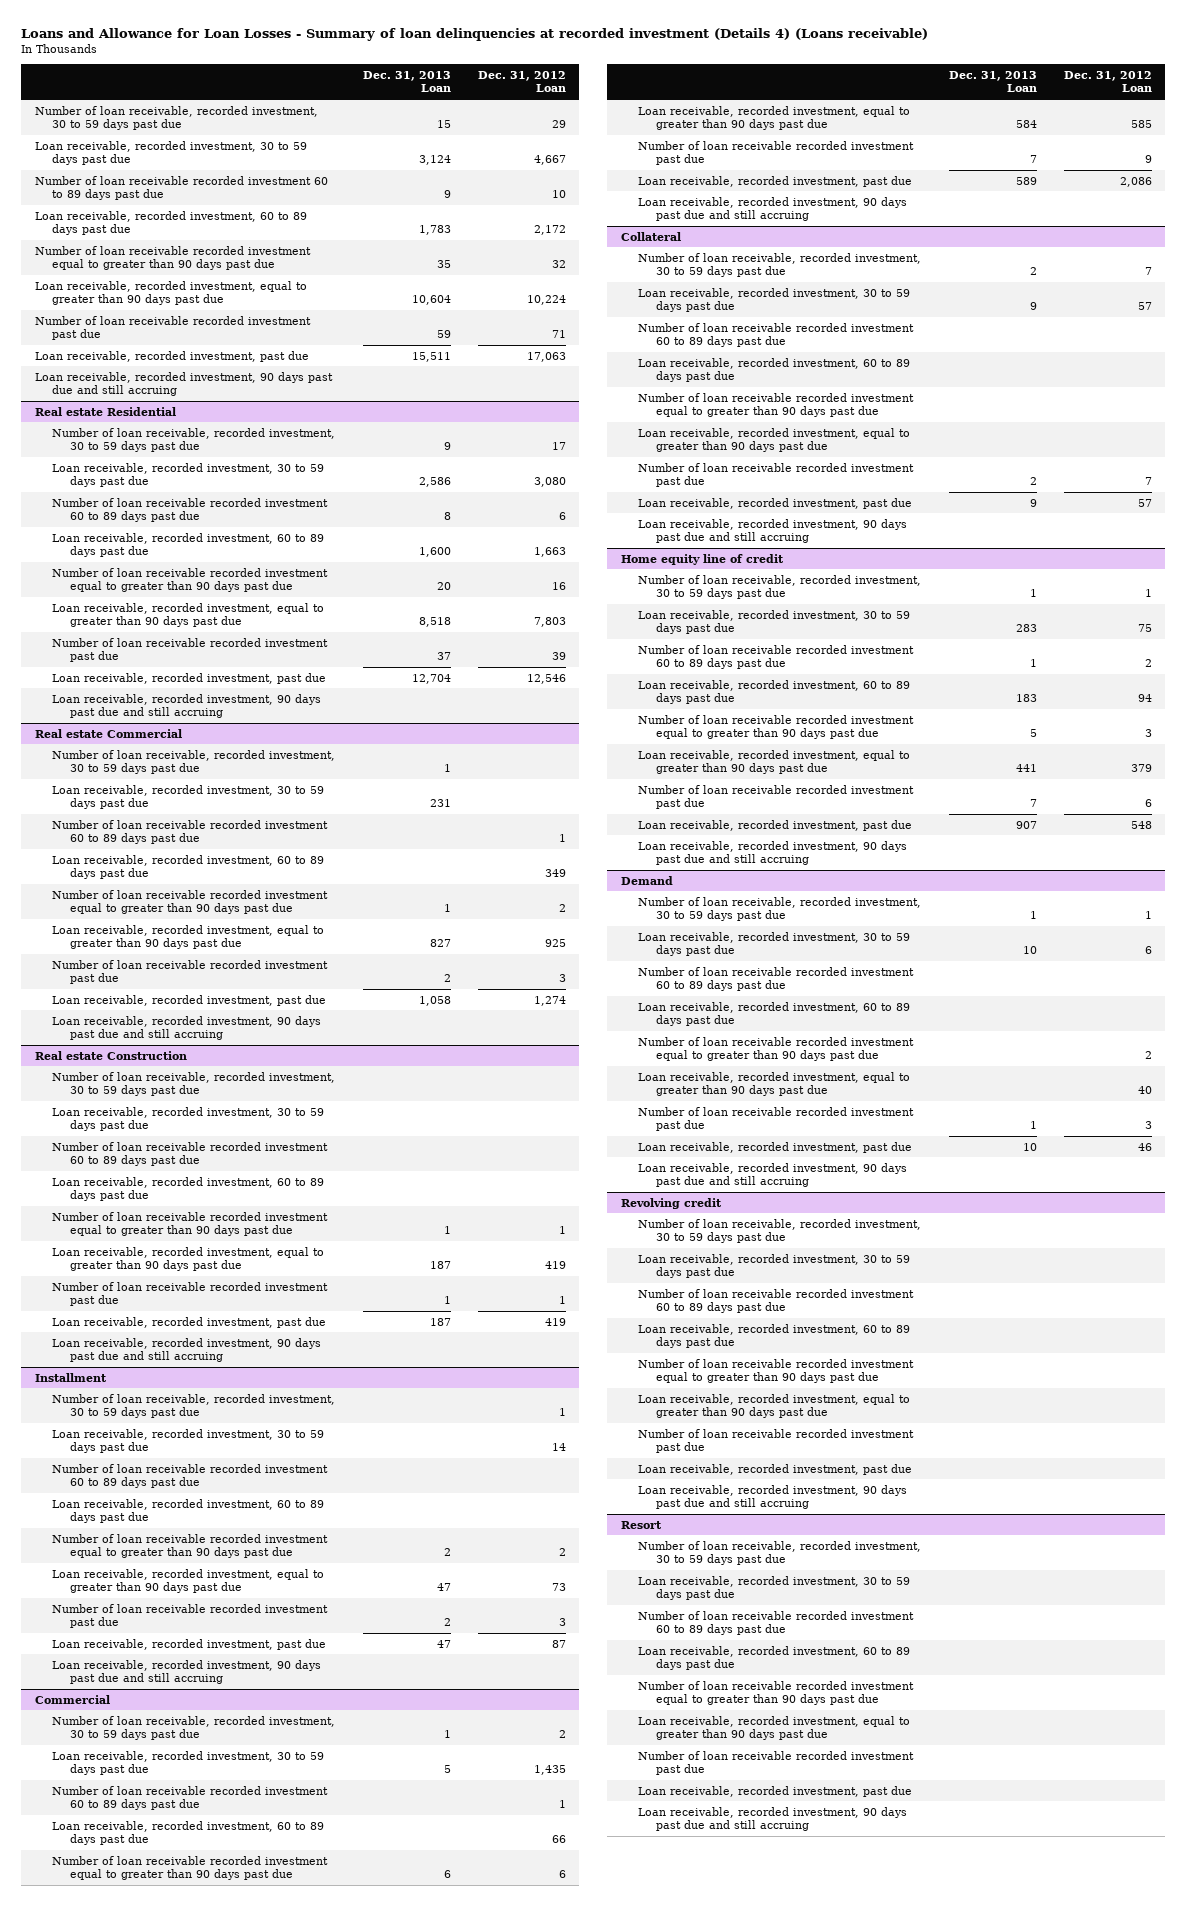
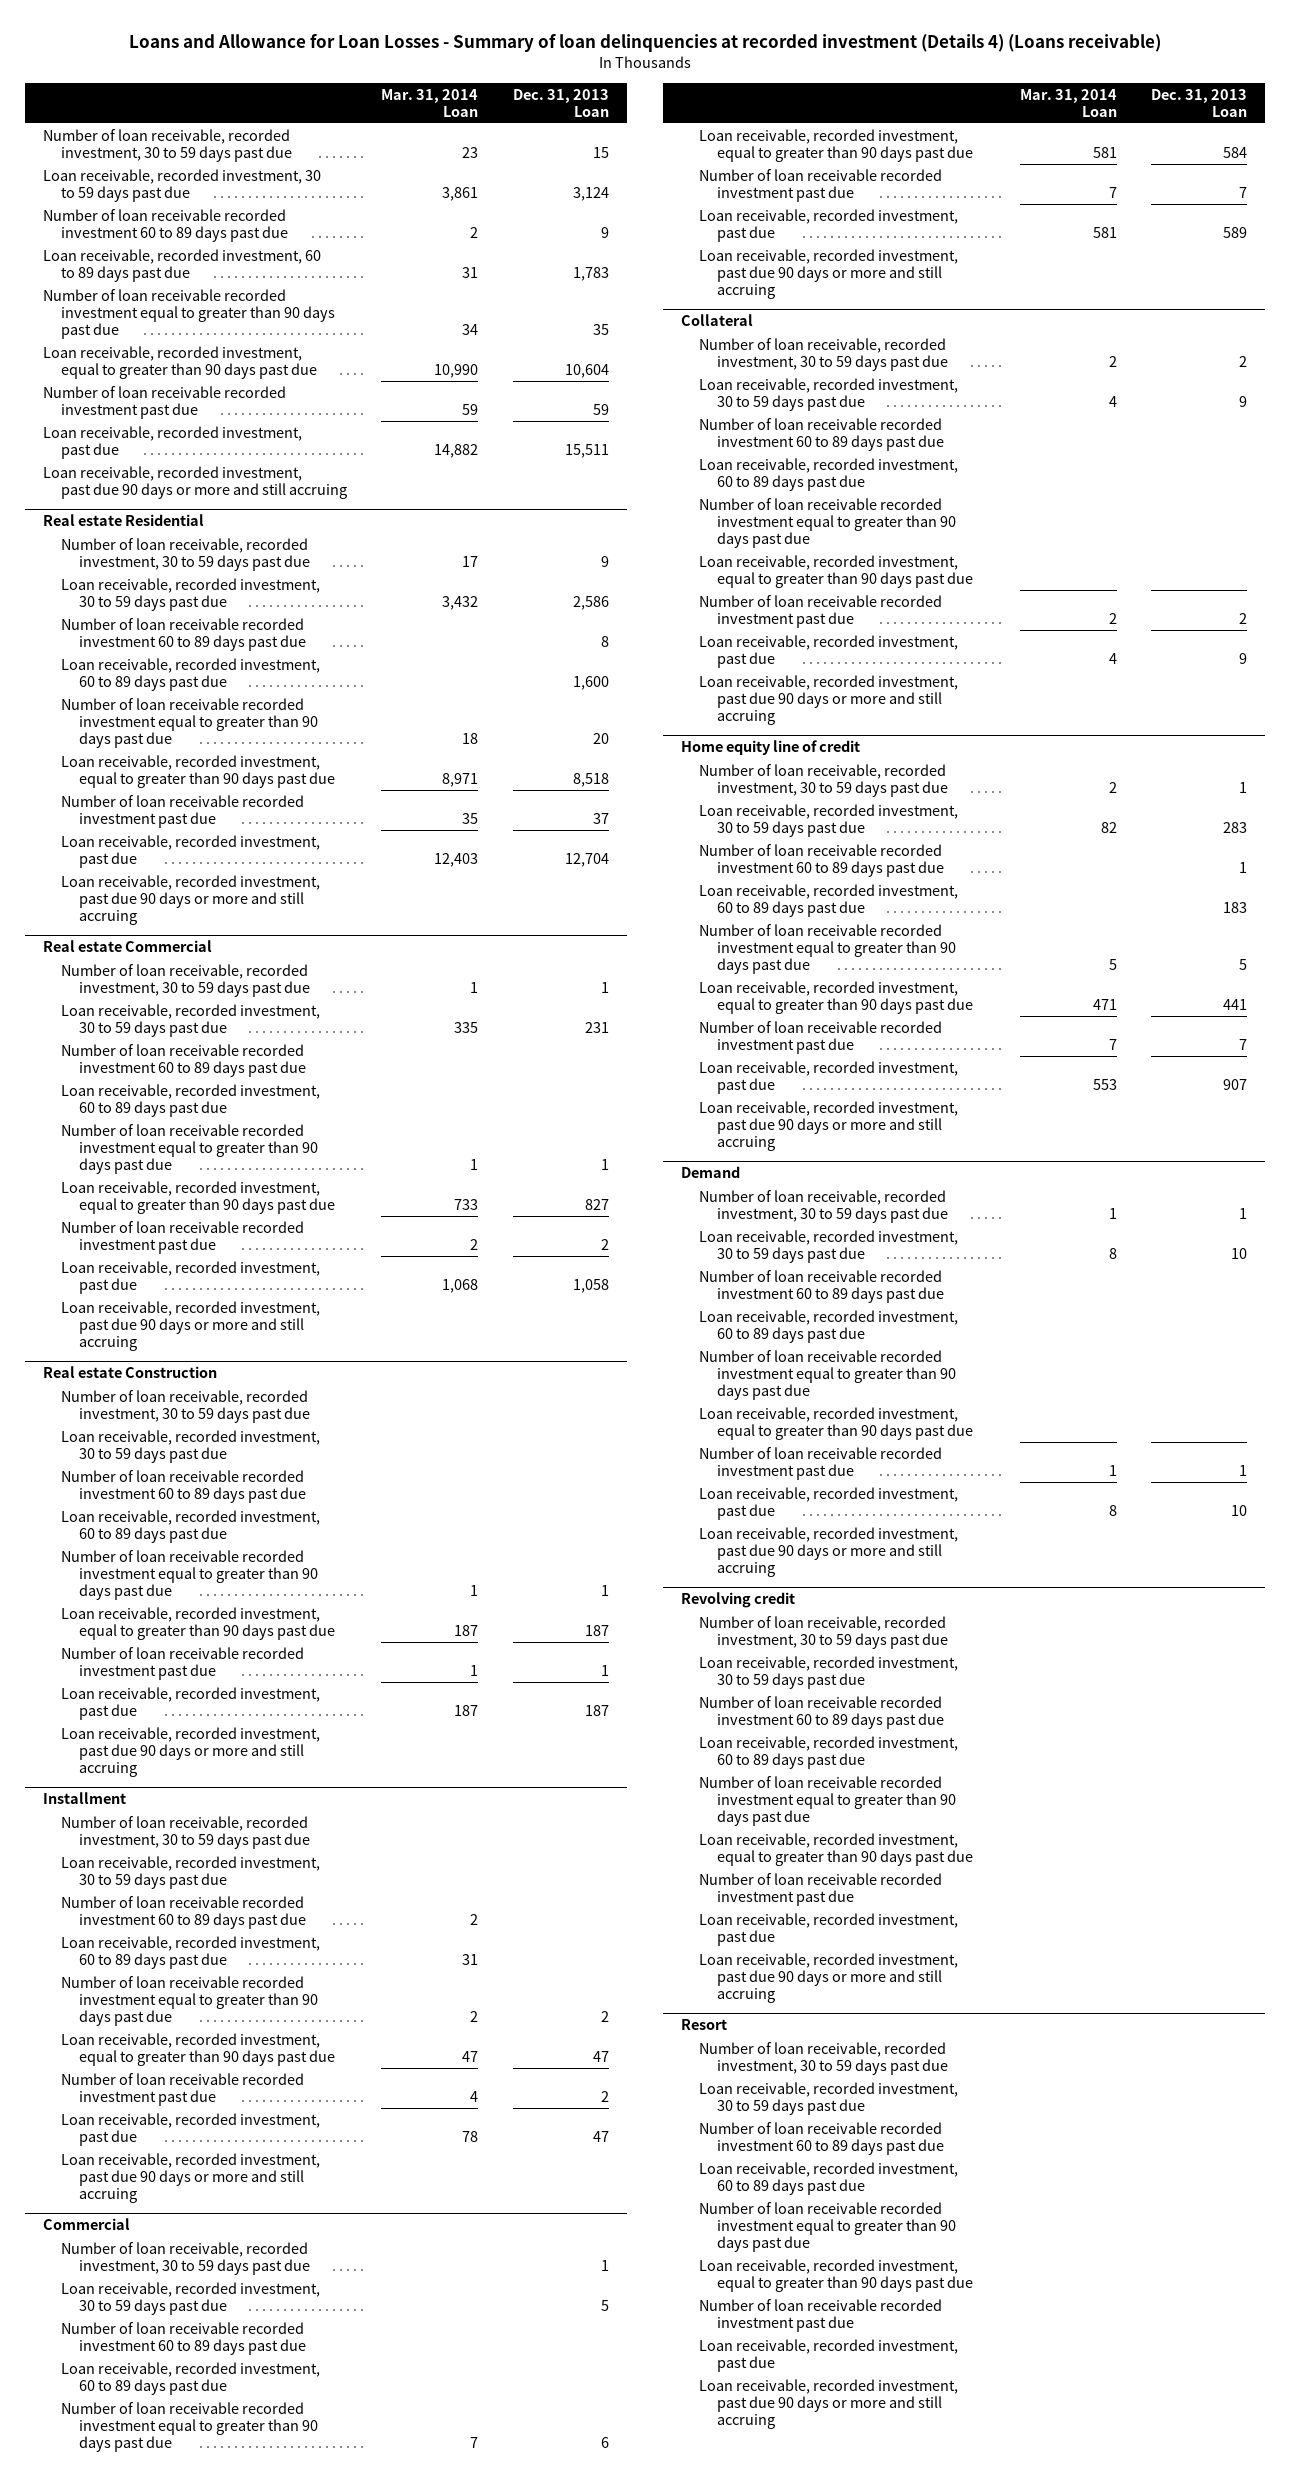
- | Dec. 31, 2013 Loan | Dec. 31, 2012 Loan
+ | Mar. 31, 2014 Loan | Dec. 31, 2013 Loan
- Loan receivable, recorded investment, 90 days past due and still accruing
+ Loan receivable, recorded investment, past due 90 days or more and still accruing
@ Real estate Residential
- Loan receivable, recorded investment, 90 days past due and still accruing
+ Loan receivable, recorded investment, past due 90 days or more and still accruing
@ Real estate Commercial
- Loan receivable, recorded investment, 90 days past due and still accruing
+ Loan receivable, recorded investment, past due 90 days or more and still accruing
@ Real estate Construction
- Loan receivable, recorded investment, 90 days past due and still accruing
+ Loan receivable, recorded investment, past due 90 days or more and still accruing
@ Installment
- Loan receivable, recorded investment, 90 days past due and still accruing
+ Loan receivable, recorded investment, past due 90 days or more and still accruing
@ Commercial
- Loan receivable, recorded investment, 90 days past due and still accruing
+ Loan receivable, recorded investment, past due 90 days or more and still accruing
@ Collateral
- Loan receivable, recorded investment, 90 days past due and still accruing
+ Loan receivable, recorded investment, past due 90 days or more and still accruing
@ Home equity line of credit
- Loan receivable, recorded investment, 90 days past due and still accruing
+ Loan receivable, recorded investment, past due 90 days or more and still accruing
@ Demand
- Loan receivable, recorded investment, 90 days past due and still accruing
+ Loan receivable, recorded investment, past due 90 days or more and still accruing
@ Revolving credit
- Loan receivable, recorded investment, 90 days past due and still accruing
+ Loan receivable, recorded investment, past due 90 days or more and still accruing
@ Resort
- Loan receivable, recorded investment, 90 days past due and still accruing
+ Loan receivable, recorded investment, past due 90 days or more and still accruing

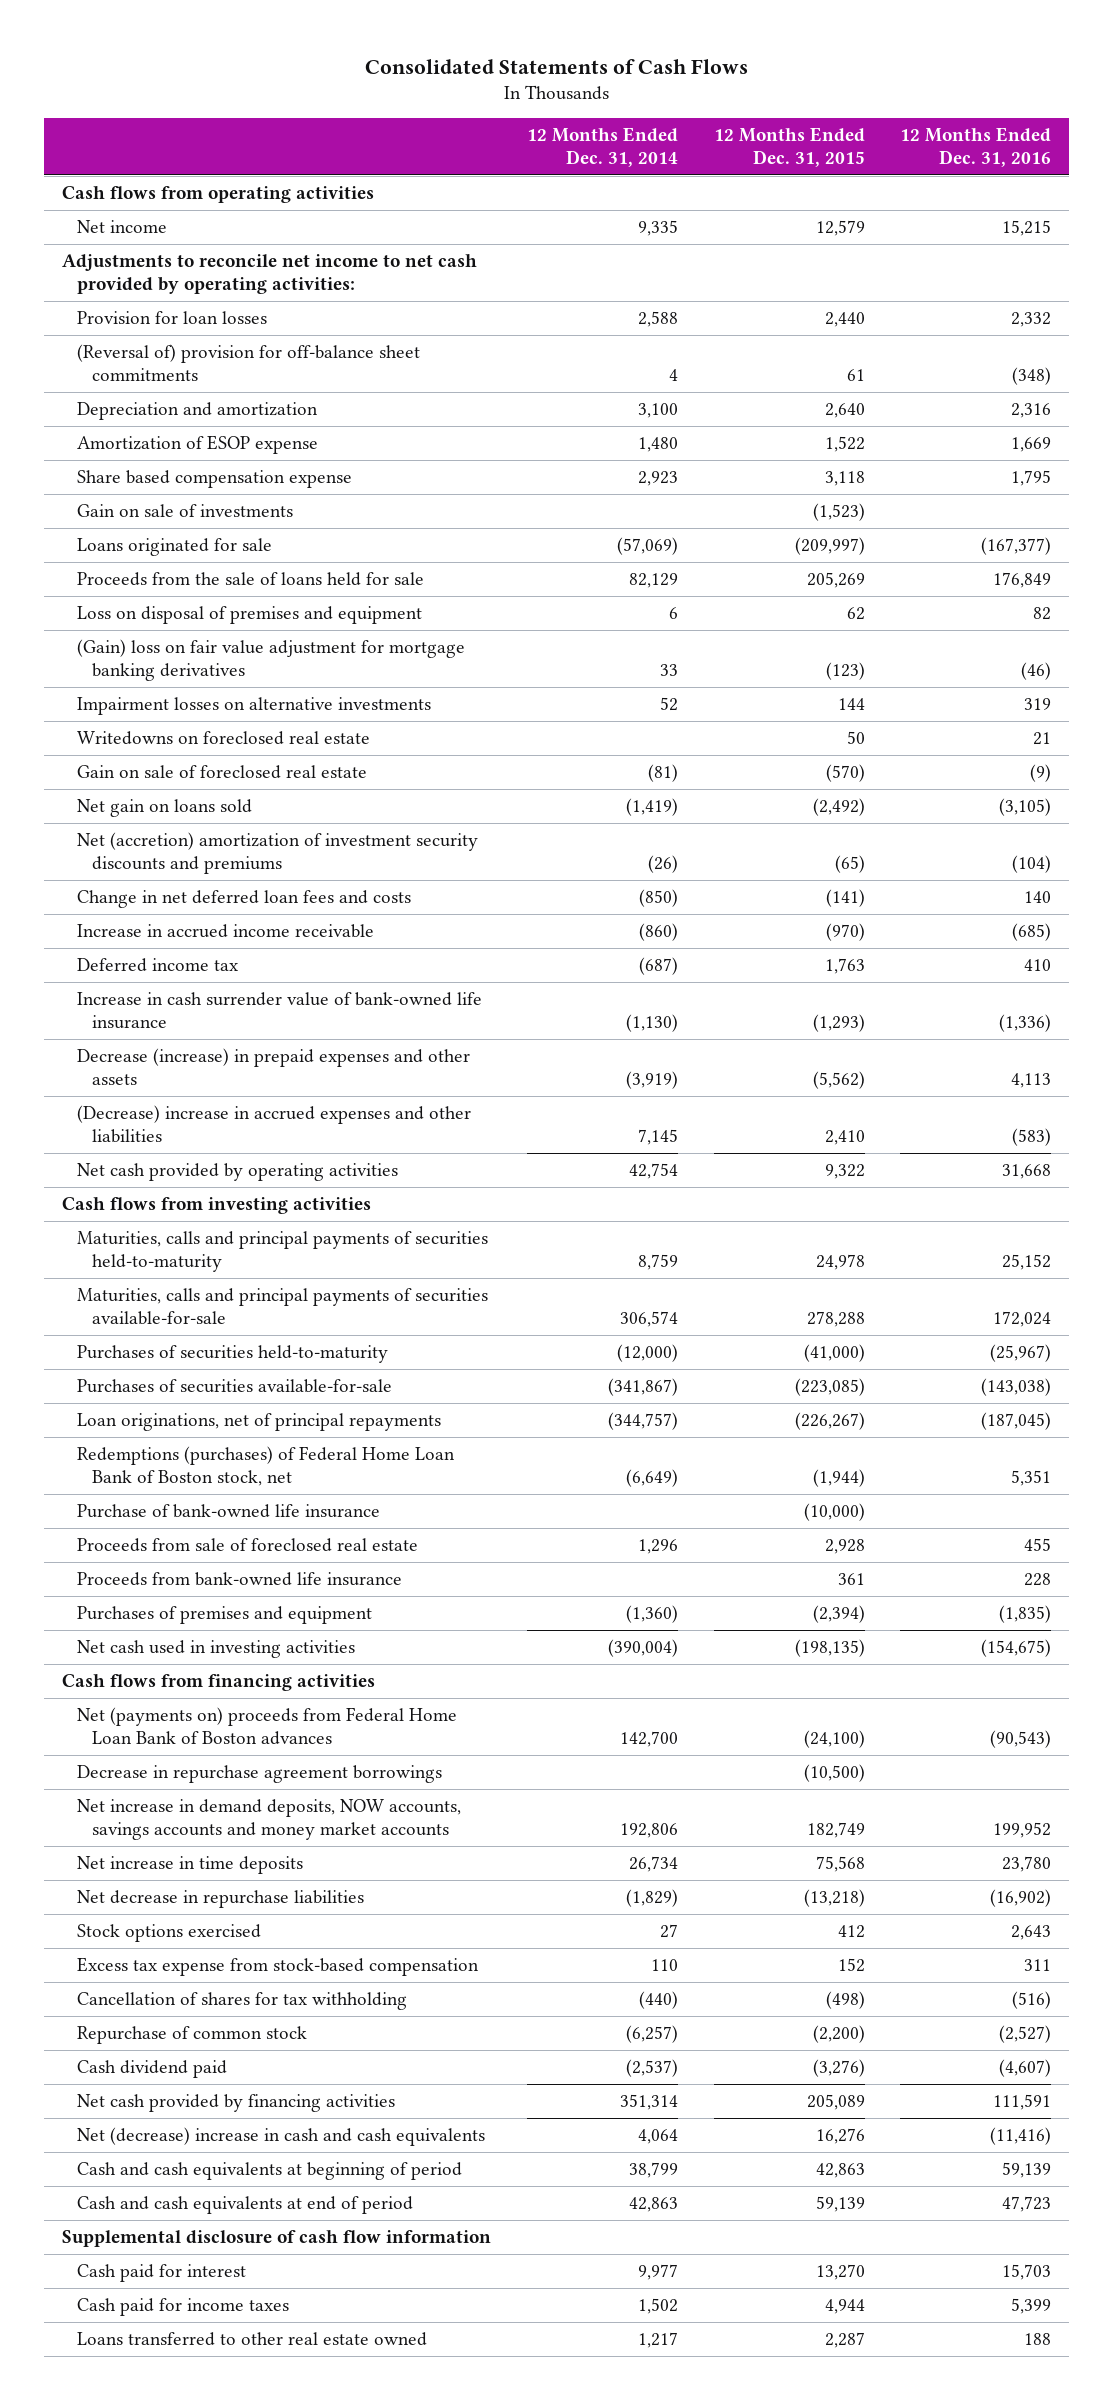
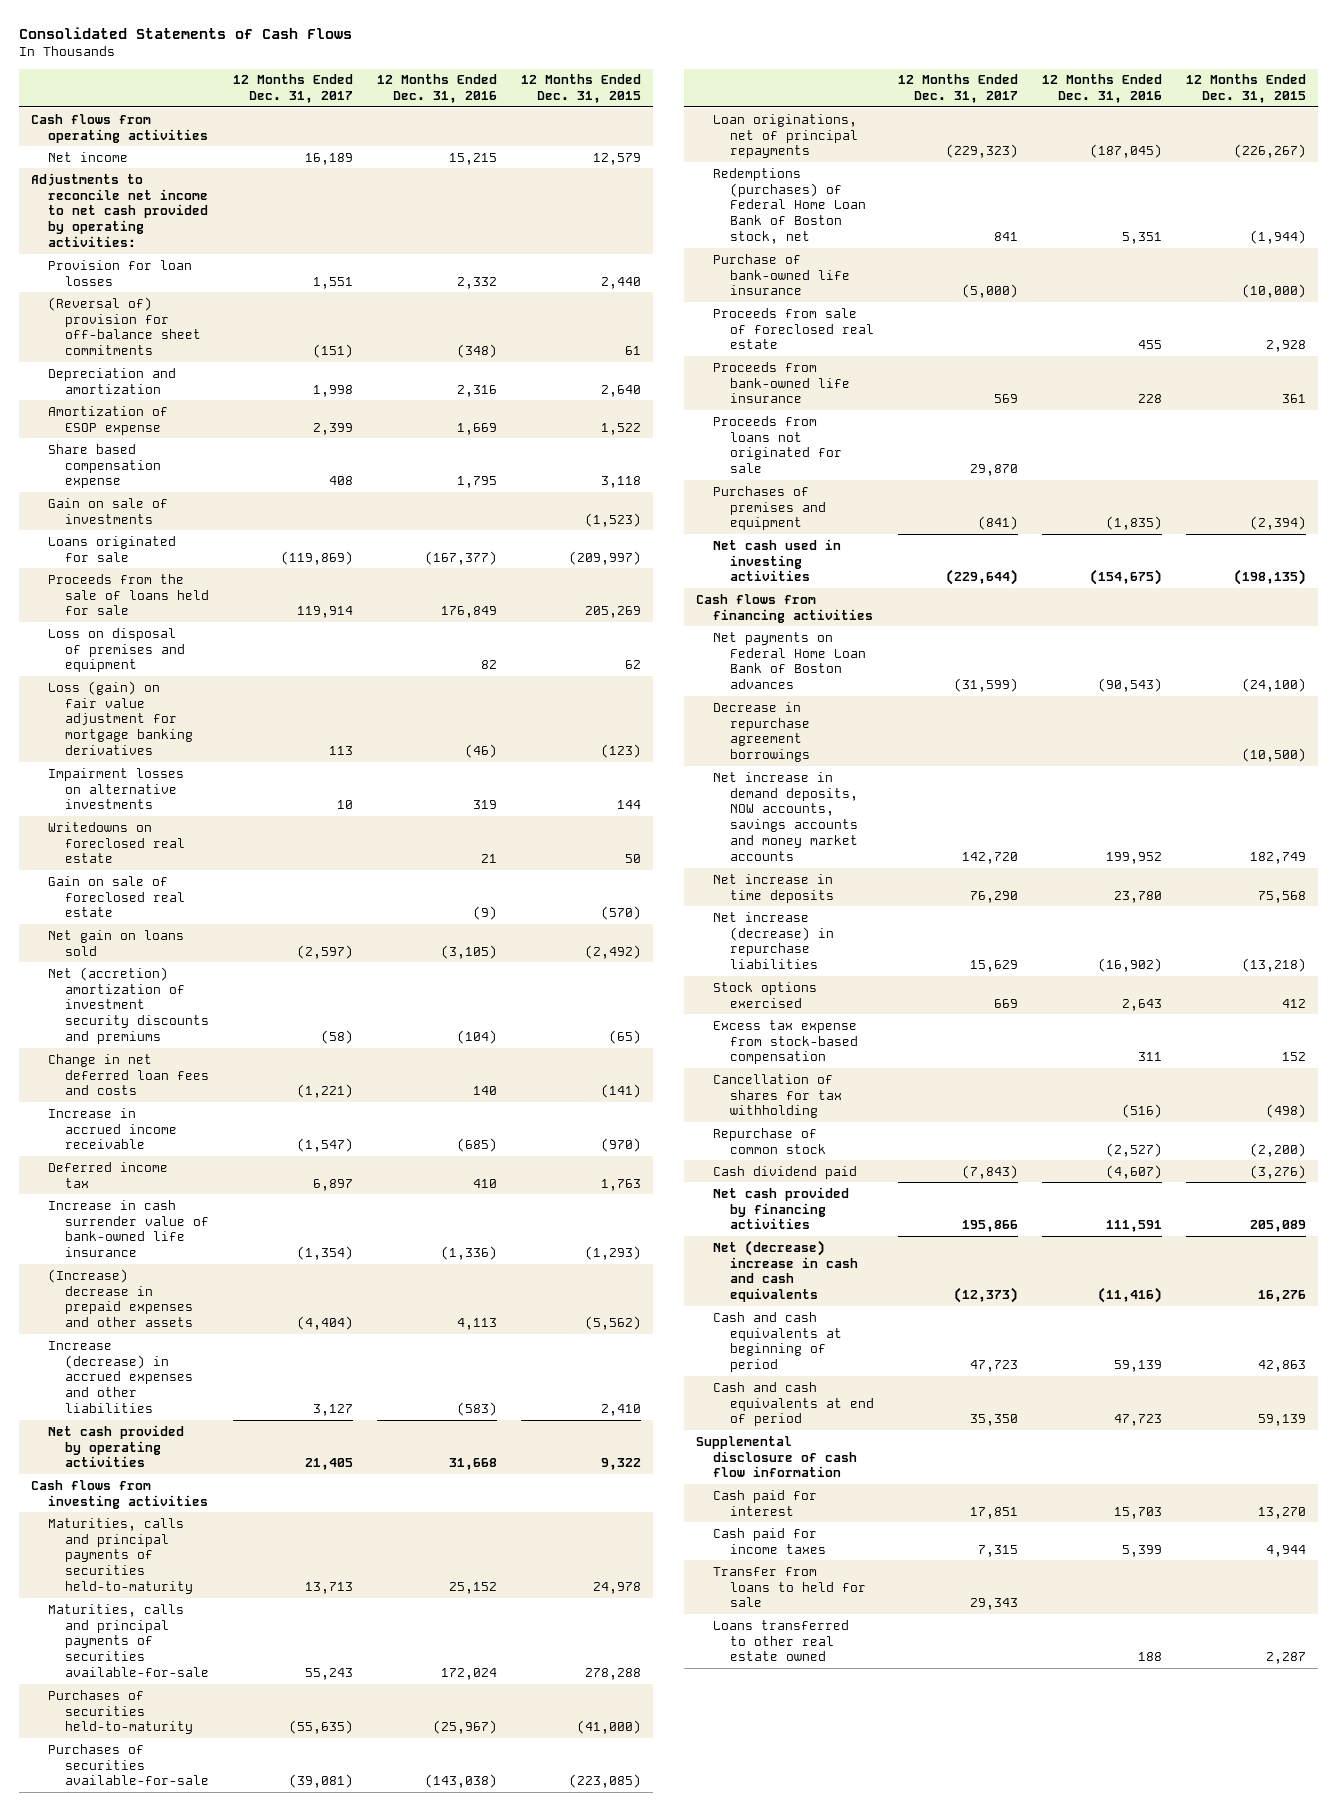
- | 12 Months Ended Dec. 31, 2014 | 12 Months Ended Dec. 31, 2015 | 12 Months Ended Dec. 31, 2016
+ | 12 Months Ended Dec. 31, 2017 | 12 Months Ended Dec. 31, 2016 | 12 Months Ended Dec. 31, 2015
- (Gain) loss on fair value adjustment for mortgage banking derivatives | 33 | (123) | (46)
+ Loss (gain) on fair value adjustment for mortgage banking derivatives | 113 | (46) | (123)
- Decrease (increase) in prepaid expenses and other assets | (3,919) | (5,562) | 4,113
- (Decrease) increase in accrued expenses and other liabilities | 7,145 | 2,410 | (583)
+ (Increase) decrease in prepaid expenses and other assets | (4,404) | 4,113 | (5,562)
+ Increase (decrease) in accrued expenses and other liabilities | 3,127 | (583) | 2,410
+ Proceeds from loans not originated for sale | 29,870 | |
- Net (payments on) proceeds from Federal Home Loan Bank of Boston advances | 142,700 | (24,100) | (90,543)
+ Net payments on Federal Home Loan Bank of Boston advances | (31,599) | (90,543) | (24,100)
- Net decrease in repurchase liabilities | (1,829) | (13,218) | (16,902)
+ Net increase (decrease) in repurchase liabilities | 15,629 | (16,902) | (13,218)
+ Transfer from loans to held for sale | 29,343 | |

